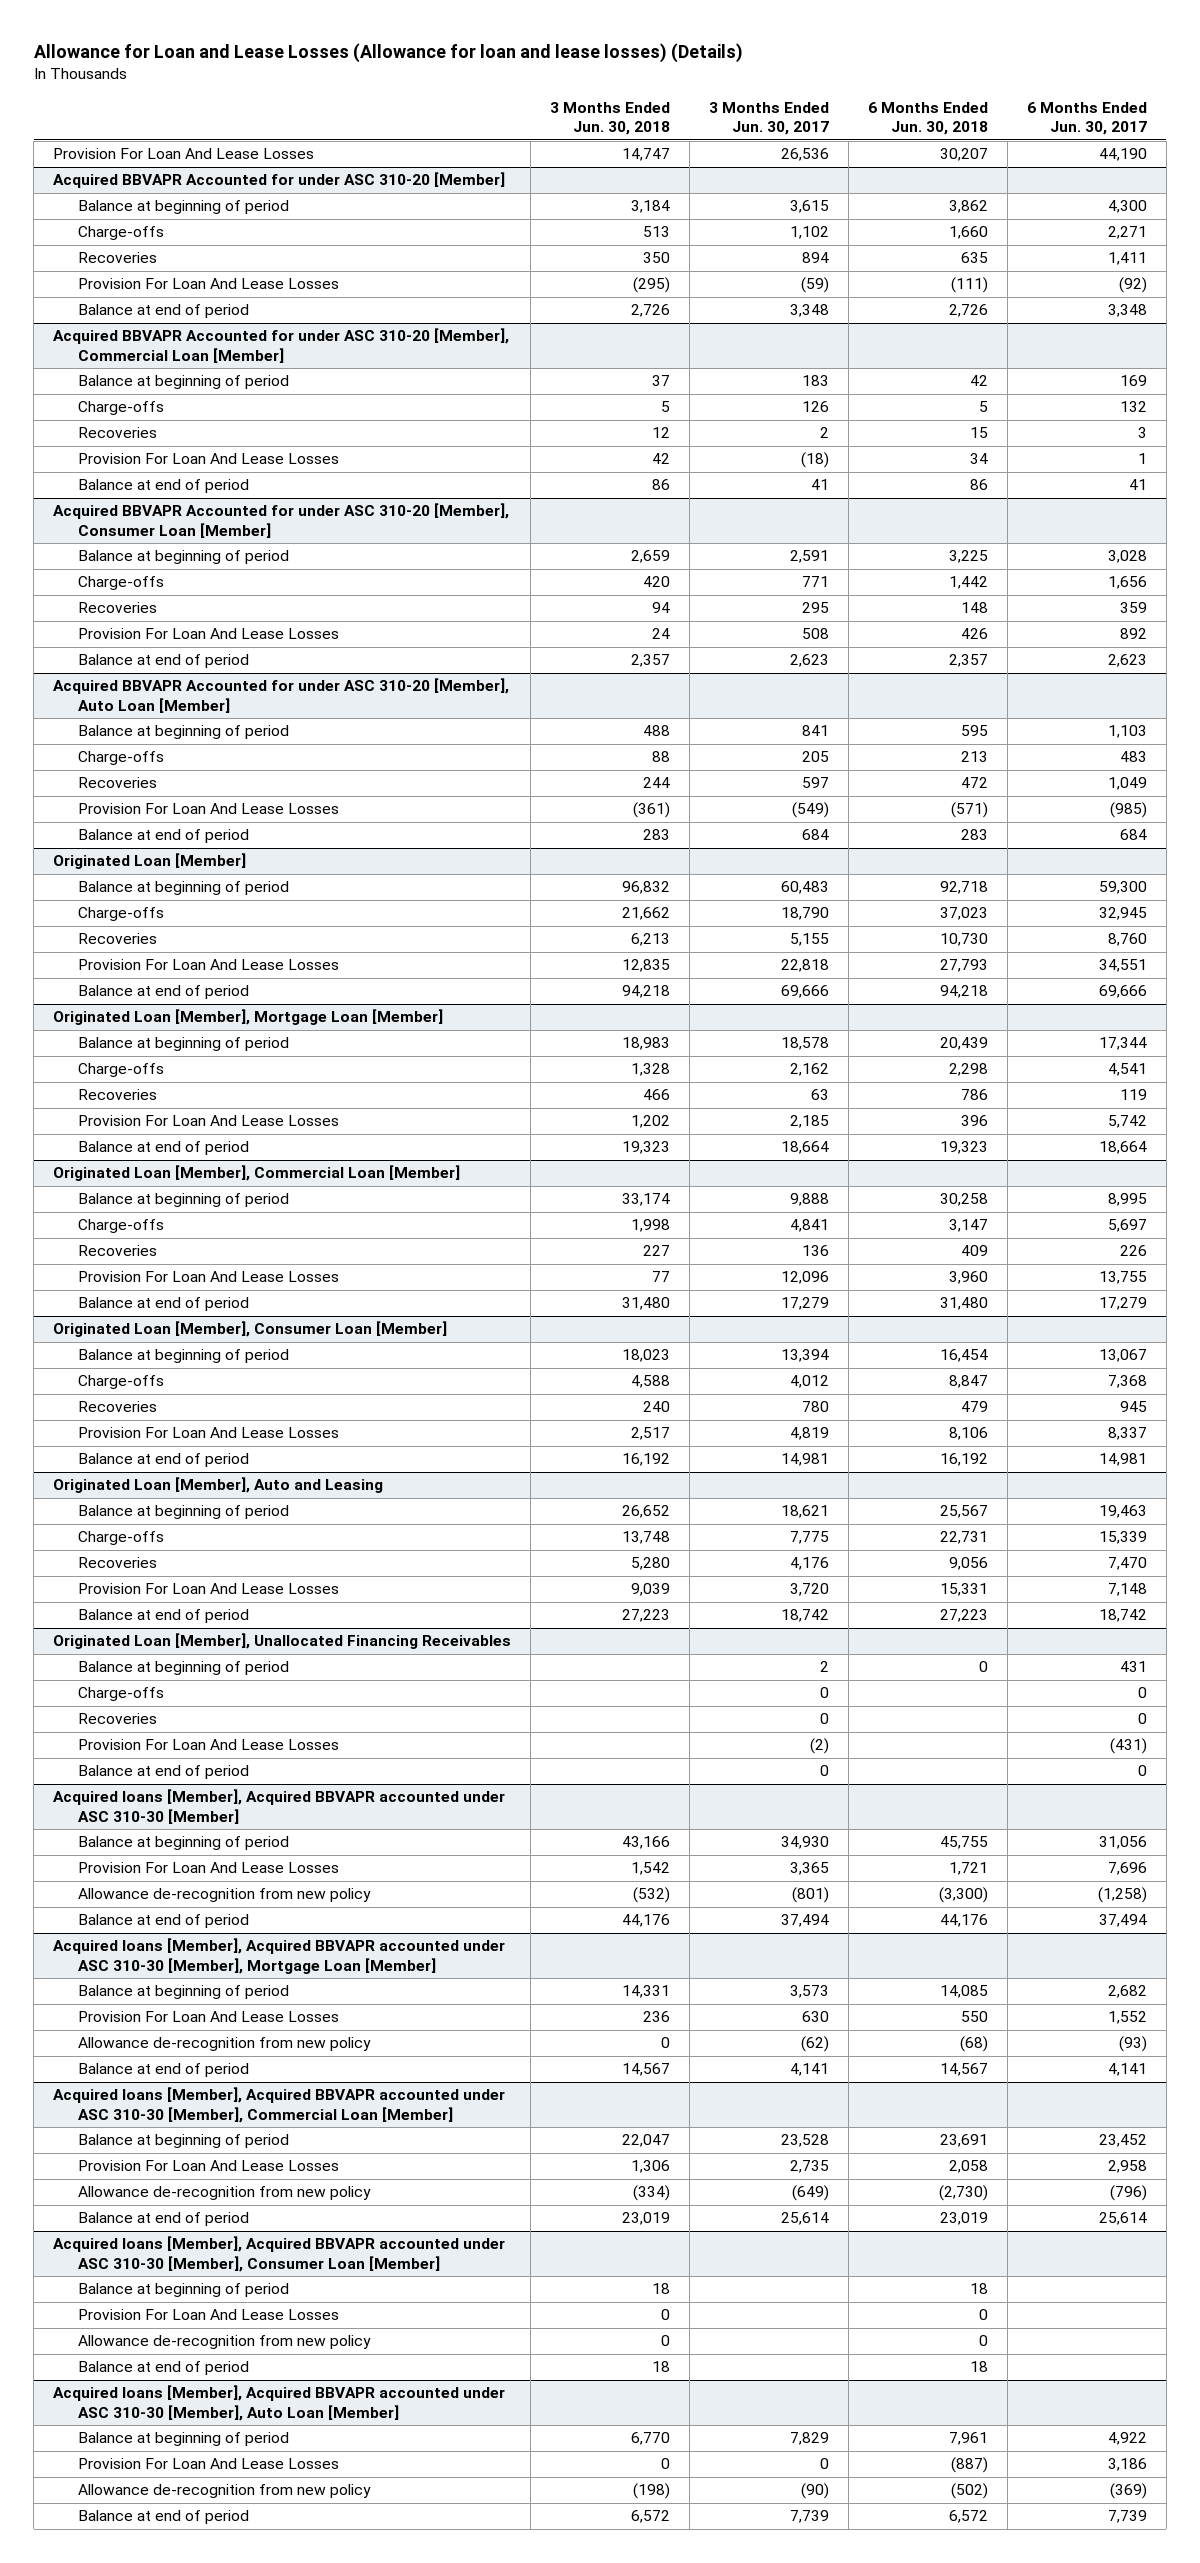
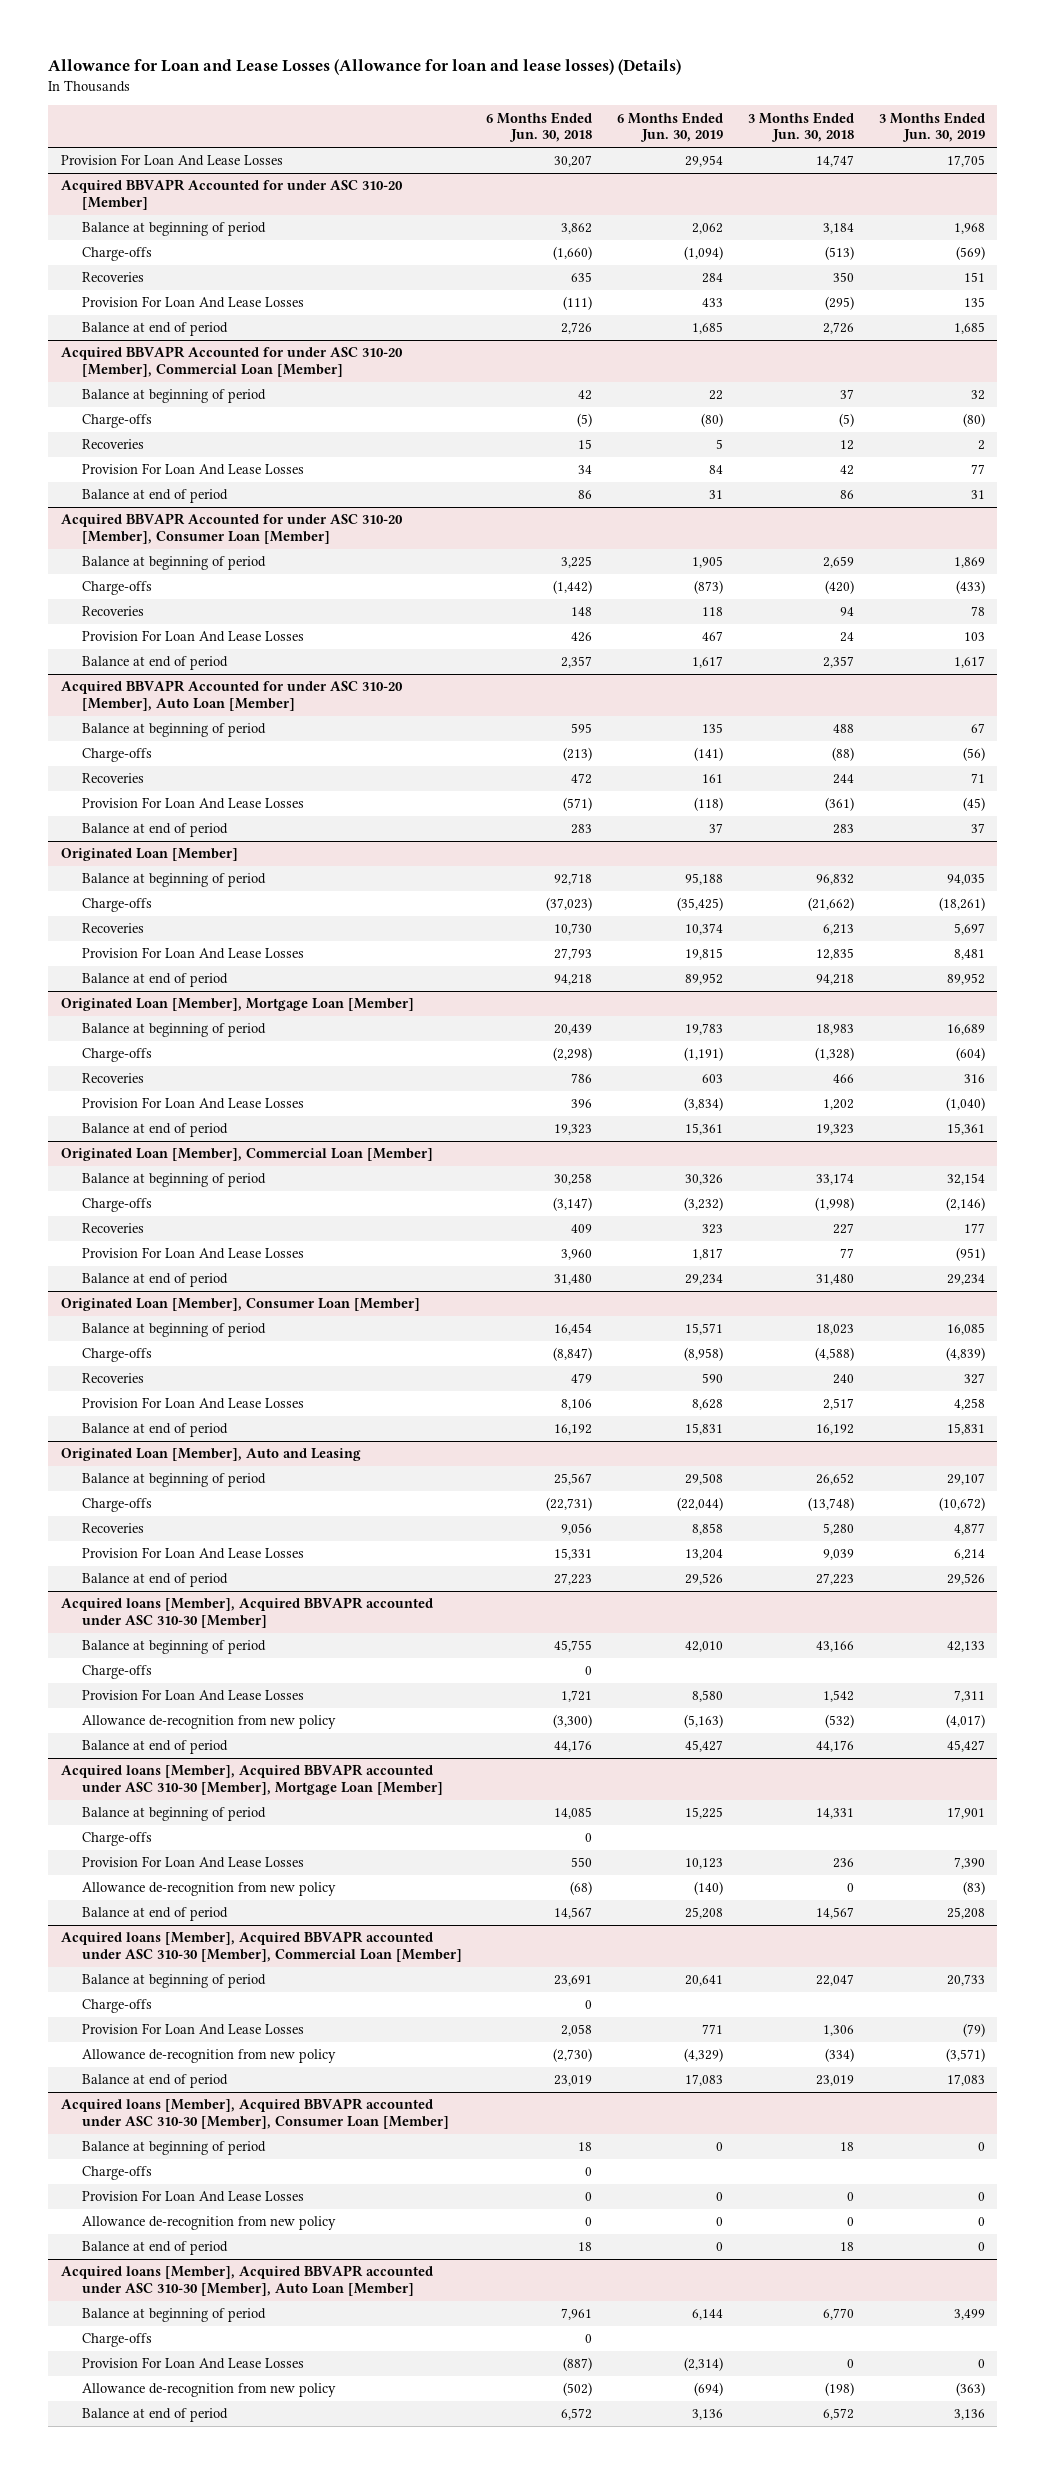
- | 3 Months Ended Jun. 30, 2018 | 3 Months Ended Jun. 30, 2017 | 6 Months Ended Jun. 30, 2018 | 6 Months Ended Jun. 30, 2017
+ | 6 Months Ended Jun. 30, 2018 | 6 Months Ended Jun. 30, 2019 | 3 Months Ended Jun. 30, 2018 | 3 Months Ended Jun. 30, 2019
@ Acquired BBVAPR Accounted for under ASC 310-20 [Member]
- Charge-offs | 513 | 1,102 | 1,660 | 2,271
+ Charge-offs | (1,660) | (1,094) | (513) | (569)
@ Acquired BBVAPR Accounted for under ASC 310-20 [Member], Commercial Loan [Member]
- Charge-offs | 5 | 126 | 5 | 132
+ Charge-offs | (5) | (80) | (5) | (80)
@ Acquired BBVAPR Accounted for under ASC 310-20 [Member], Consumer Loan [Member]
- Charge-offs | 420 | 771 | 1,442 | 1,656
+ Charge-offs | (1,442) | (873) | (420) | (433)
@ Acquired BBVAPR Accounted for under ASC 310-20 [Member], Auto Loan [Member]
- Charge-offs | 88 | 205 | 213 | 483
+ Charge-offs | (213) | (141) | (88) | (56)
@ Originated Loan [Member]
- Charge-offs | 21,662 | 18,790 | 37,023 | 32,945
+ Charge-offs | (37,023) | (35,425) | (21,662) | (18,261)
@ Originated Loan [Member], Mortgage Loan [Member]
- Charge-offs | 1,328 | 2,162 | 2,298 | 4,541
+ Charge-offs | (2,298) | (1,191) | (1,328) | (604)
@ Originated Loan [Member], Commercial Loan [Member]
- Charge-offs | 1,998 | 4,841 | 3,147 | 5,697
+ Charge-offs | (3,147) | (3,232) | (1,998) | (2,146)
@ Originated Loan [Member], Consumer Loan [Member]
- Charge-offs | 4,588 | 4,012 | 8,847 | 7,368
+ Charge-offs | (8,847) | (8,958) | (4,588) | (4,839)
@ Originated Loan [Member], Auto and Leasing
- Charge-offs | 13,748 | 7,775 | 22,731 | 15,339
+ Charge-offs | (22,731) | (22,044) | (13,748) | (10,672)
- Originated Loan [Member], Unallocated Financing Receivables
- Balance at beginning of period | | 2 | 0 | 431
- Charge-offs | | 0 | | 0
- Recoveries | | 0 | | 0
- Provision For Loan And Lease Losses | | (2) | | (431)
- Balance at end of period | | 0 | | 0
@ Acquired loans [Member], Acquired BBVAPR accounted under ASC 310-30 [Member]
+ Charge-offs | 0 | | |
@ Acquired loans [Member], Acquired BBVAPR accounted under ASC 310-30 [Member], Mortgage Loan [Member]
+ Charge-offs | 0 | | |
@ Acquired loans [Member], Acquired BBVAPR accounted under ASC 310-30 [Member], Commercial Loan [Member]
+ Charge-offs | 0 | | |
@ Acquired loans [Member], Acquired BBVAPR accounted under ASC 310-30 [Member], Consumer Loan [Member]
+ Charge-offs | 0 | | |
@ Acquired loans [Member], Acquired BBVAPR accounted under ASC 310-30 [Member], Auto Loan [Member]
+ Charge-offs | 0 | | |

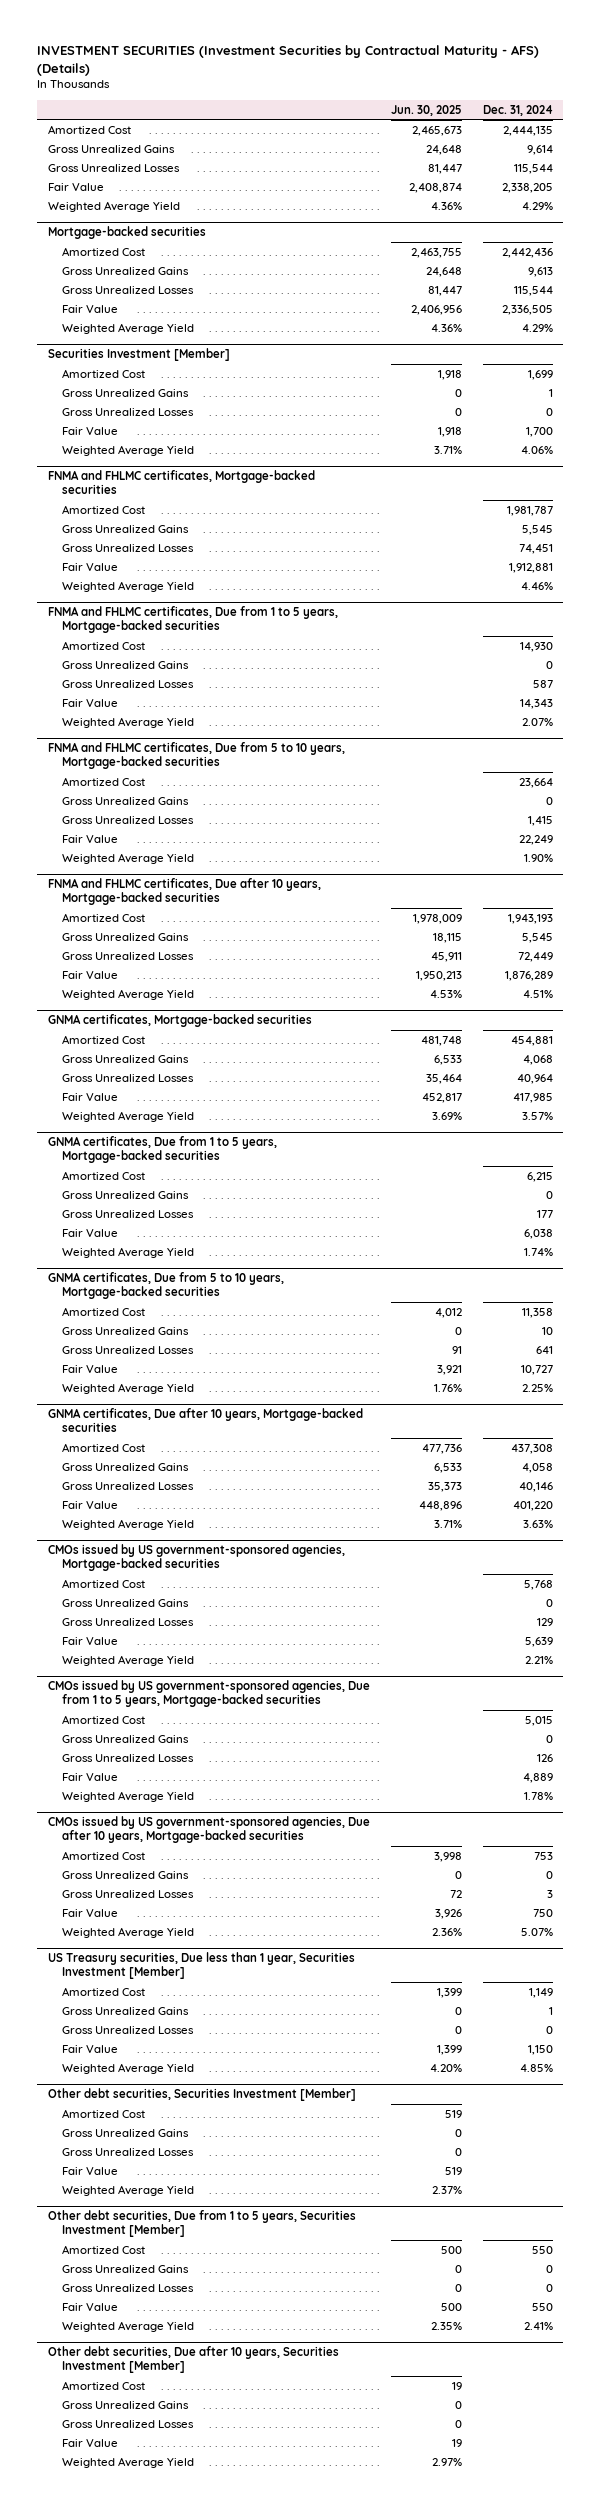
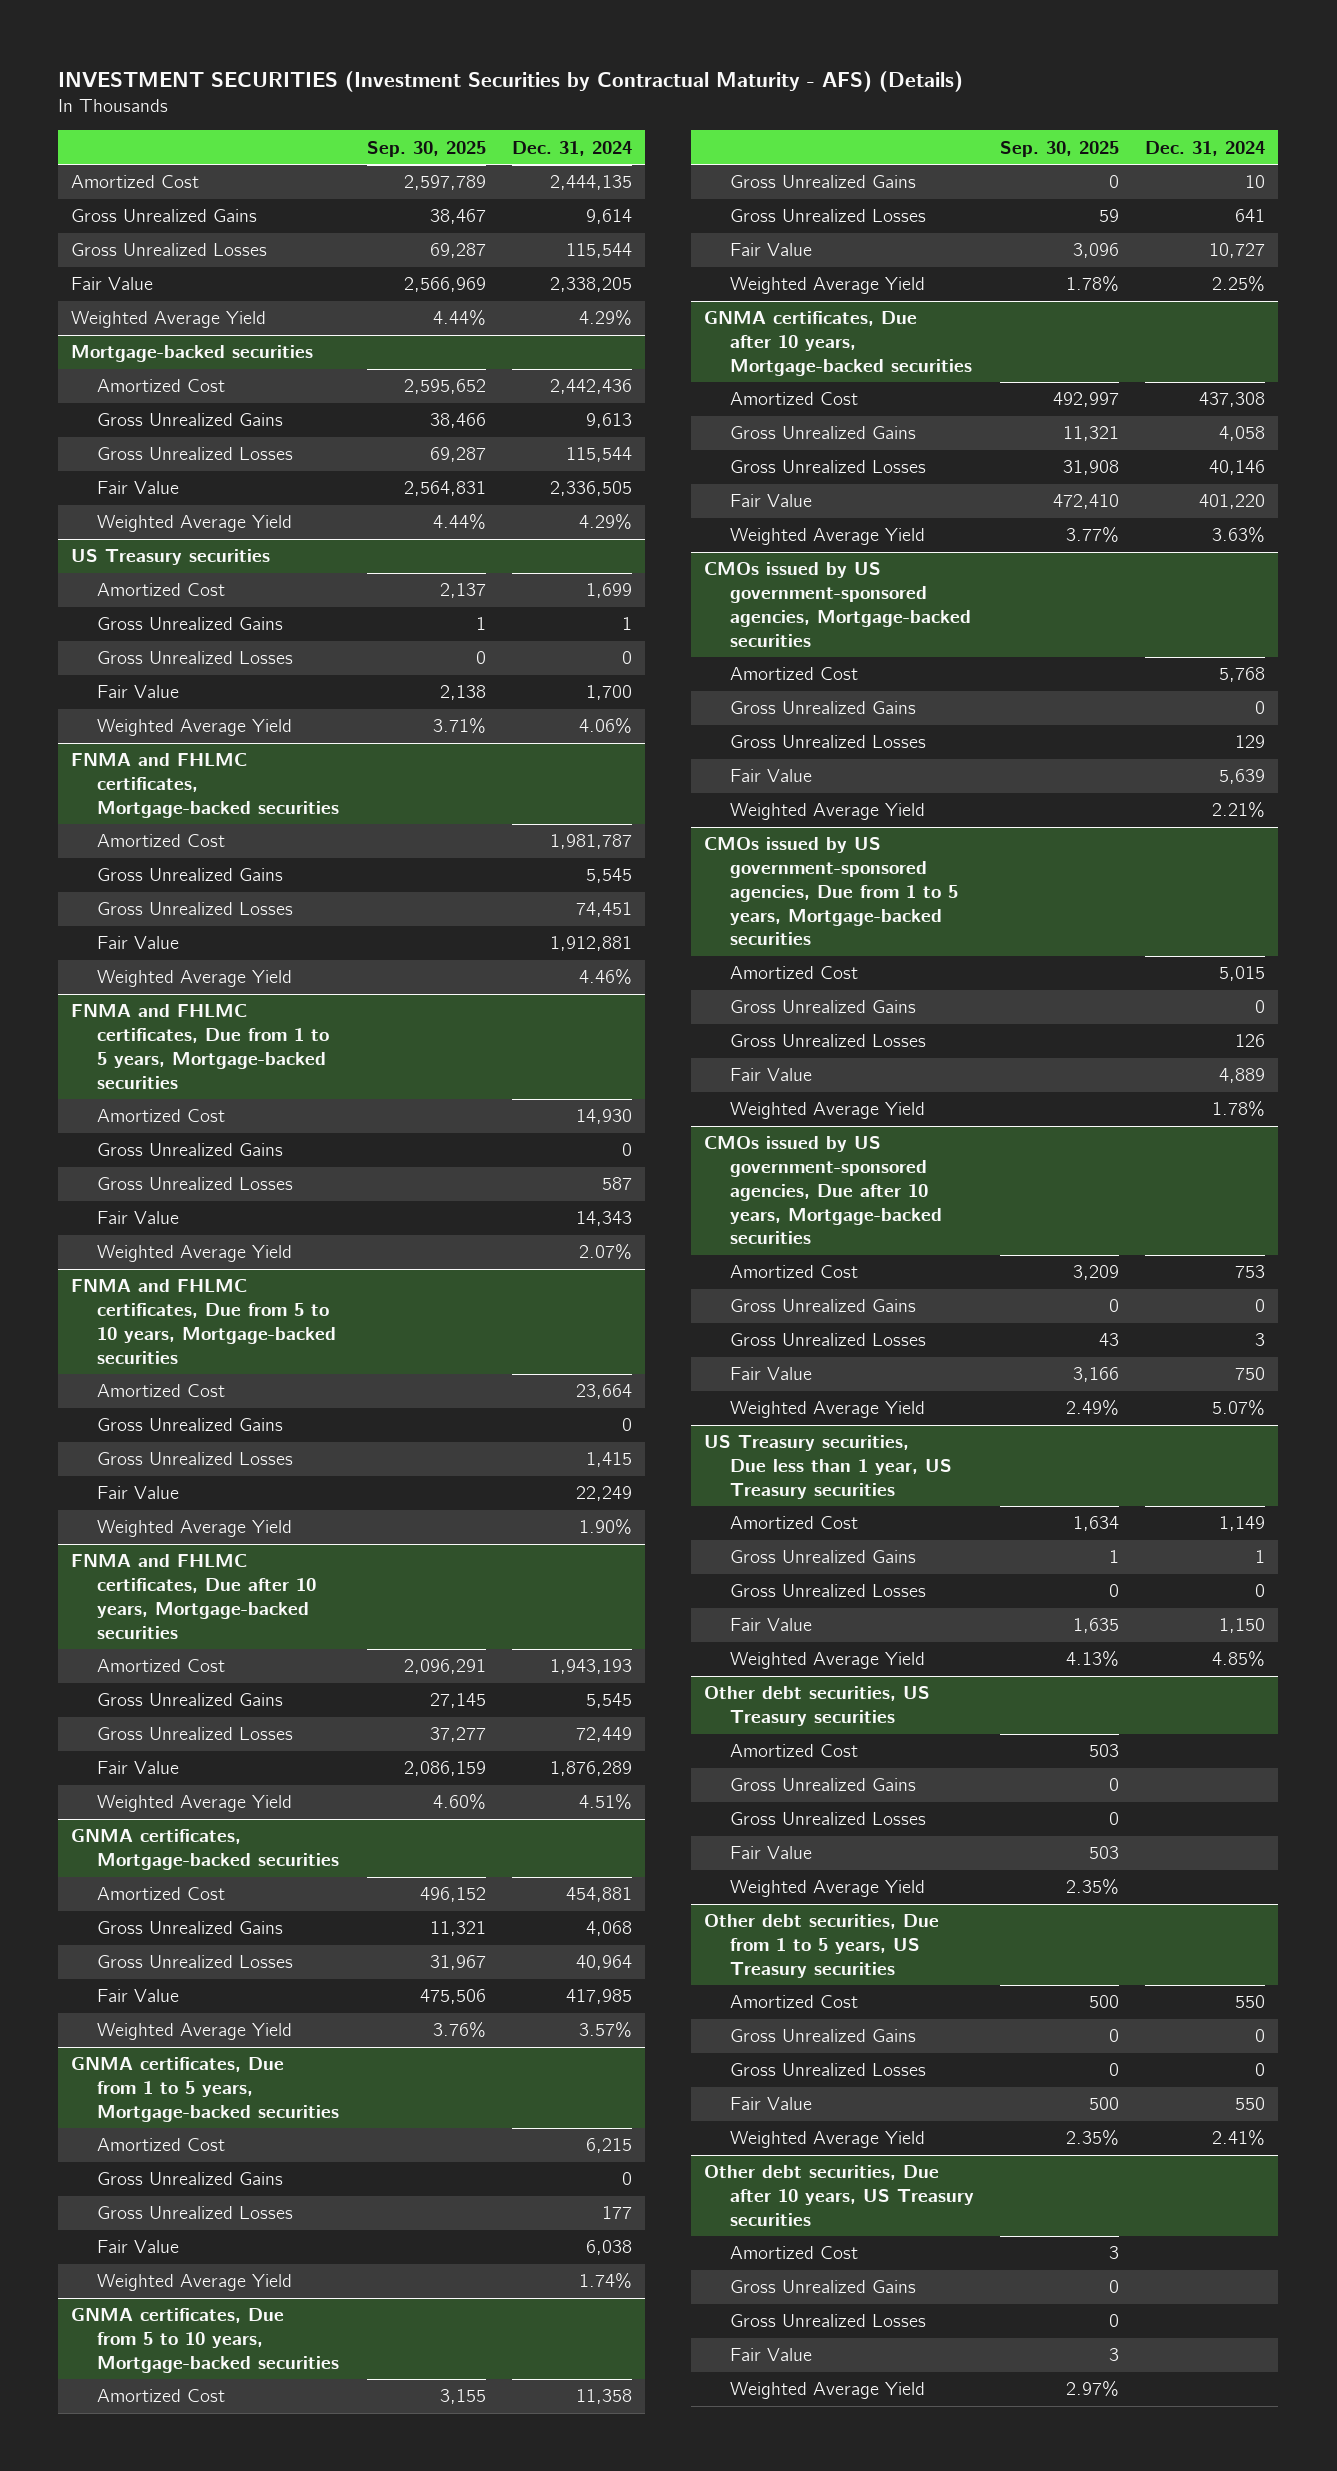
- | Jun. 30, 2025 | Dec. 31, 2024
+ | Sep. 30, 2025 | Dec. 31, 2024
- Securities Investment [Member]
+ US Treasury securities
- US Treasury securities, Due less than 1 year, Securities Investment [Member]
+ US Treasury securities, Due less than 1 year, US Treasury securities
- Other debt securities, Securities Investment [Member]
+ Other debt securities, US Treasury securities
- Other debt securities, Due from 1 to 5 years, Securities Investment [Member]
+ Other debt securities, Due from 1 to 5 years, US Treasury securities
- Other debt securities, Due after 10 years, Securities Investment [Member]
+ Other debt securities, Due after 10 years, US Treasury securities

